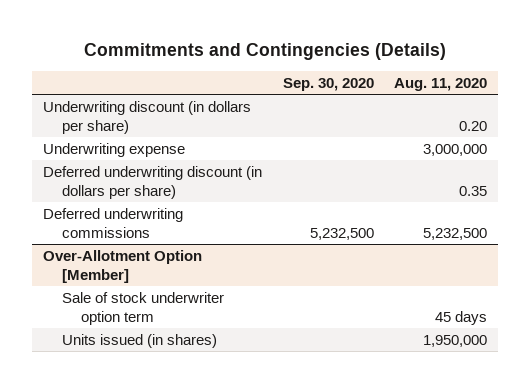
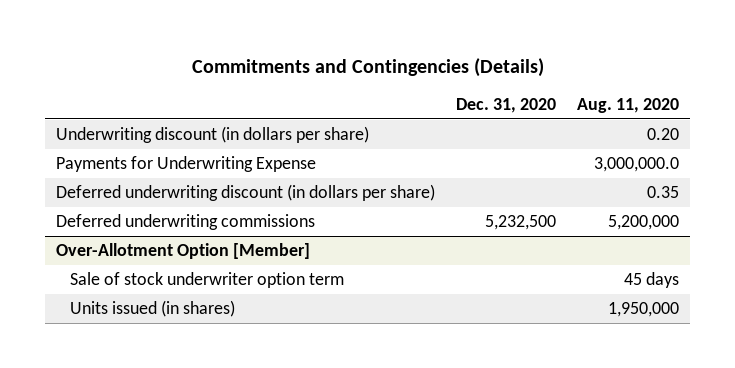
- | Sep. 30, 2020 | Aug. 11, 2020
+ | Dec. 31, 2020 | Aug. 11, 2020
- Underwriting expense | | 3,000,000
+ Payments for Underwriting Expense | | 3,000,000.0
- Deferred underwriting commissions | 5,232,500 | 5,232,500
+ Deferred underwriting commissions | 5,232,500 | 5,200,000

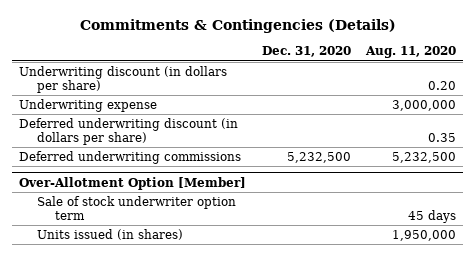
- Commitments and Contingencies (Details)
+ Commitments & Contingencies (Details)
- Payments for Underwriting Expense | | 3,000,000.0
+ Underwriting expense | | 3,000,000
- Deferred underwriting commissions | 5,232,500 | 5,200,000
+ Deferred underwriting commissions | 5,232,500 | 5,232,500

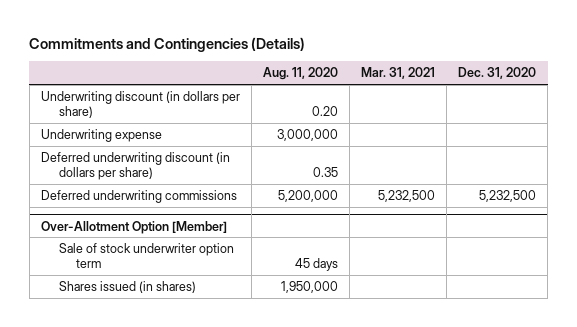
- Commitments & Contingencies (Details)
+ Commitments and Contingencies (Details)
- | Dec. 31, 2020 | Aug. 11, 2020
+ | Aug. 11, 2020 | Mar. 31, 2021 | Dec. 31, 2020
- Deferred underwriting commissions | 5,232,500 | 5,232,500
+ Deferred underwriting commissions | 5,200,000 | 5,232,500 | 5,232,500
@ Over-Allotment Option [Member]
- Units issued (in shares) | | 1,950,000
+ Shares issued (in shares) | 1,950,000 | |

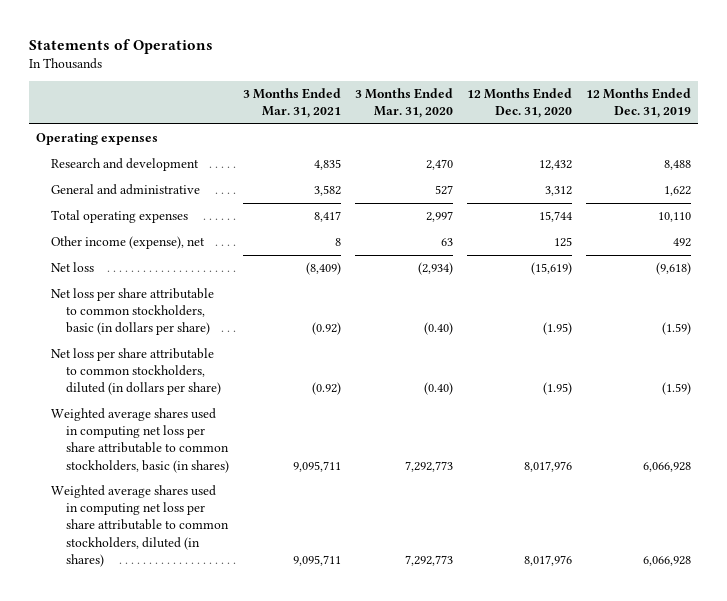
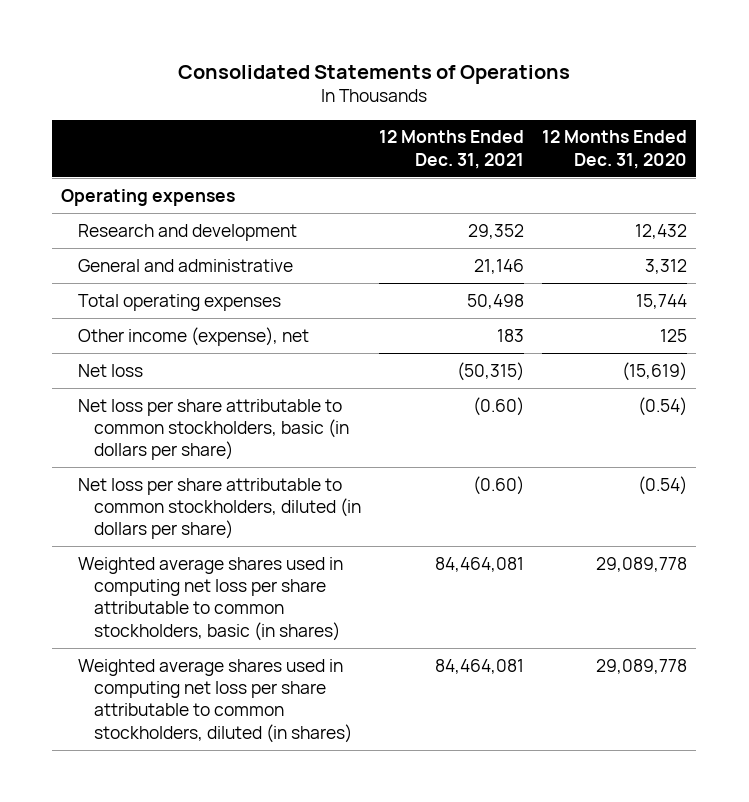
- Statements of Operations
+ Consolidated Statements of Operations
- | 3 Months Ended Mar. 31, 2021 | 3 Months Ended Mar. 31, 2020 | 12 Months Ended Dec. 31, 2020 | 12 Months Ended Dec. 31, 2019
+ | 12 Months Ended Dec. 31, 2021 | 12 Months Ended Dec. 31, 2020
- Net loss per share attributable to common stockholders, basic (in dollars per share) | (0.92) | (0.40) | (1.95) | (1.59)
- Net loss per share attributable to common stockholders, diluted (in dollars per share) | (0.92) | (0.40) | (1.95) | (1.59)
- Weighted average shares used in computing net loss per share attributable to common stockholders, basic (in shares) | 9,095,711 | 7,292,773 | 8,017,976 | 6,066,928
- Weighted average shares used in computing net loss per share attributable to common stockholders, diluted (in shares) | 9,095,711 | 7,292,773 | 8,017,976 | 6,066,928
+ Net loss per share attributable to common stockholders, basic (in dollars per share) | (0.60) | (0.54)
+ Net loss per share attributable to common stockholders, diluted (in dollars per share) | (0.60) | (0.54)
+ Weighted average shares used in computing net loss per share attributable to common stockholders, basic (in shares) | 84,464,081 | 29,089,778
+ Weighted average shares used in computing net loss per share attributable to common stockholders, diluted (in shares) | 84,464,081 | 29,089,778

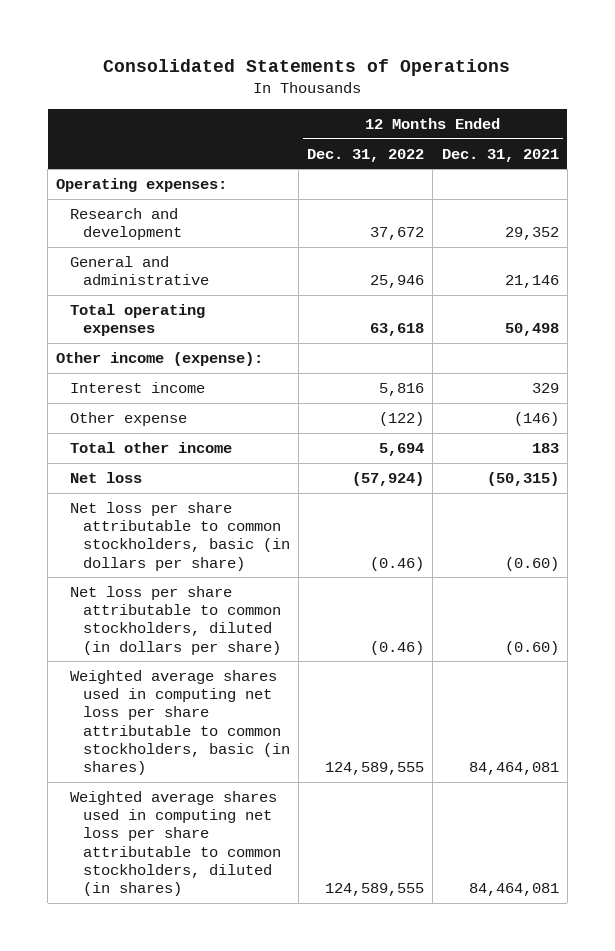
- | 12 Months Ended Dec. 31, 2021 | 12 Months Ended Dec. 31, 2020
+ | 12 Months Ended Dec. 31, 2022 | 12 Months Ended Dec. 31, 2021
- Operating expenses
+ Operating expenses:
- Other income (expense), net | 183 | 125
+ Other income (expense):
+ Interest income | 5,816 | 329
+ Other expense | (122) | (146)
+ Total other income | 5,694 | 183

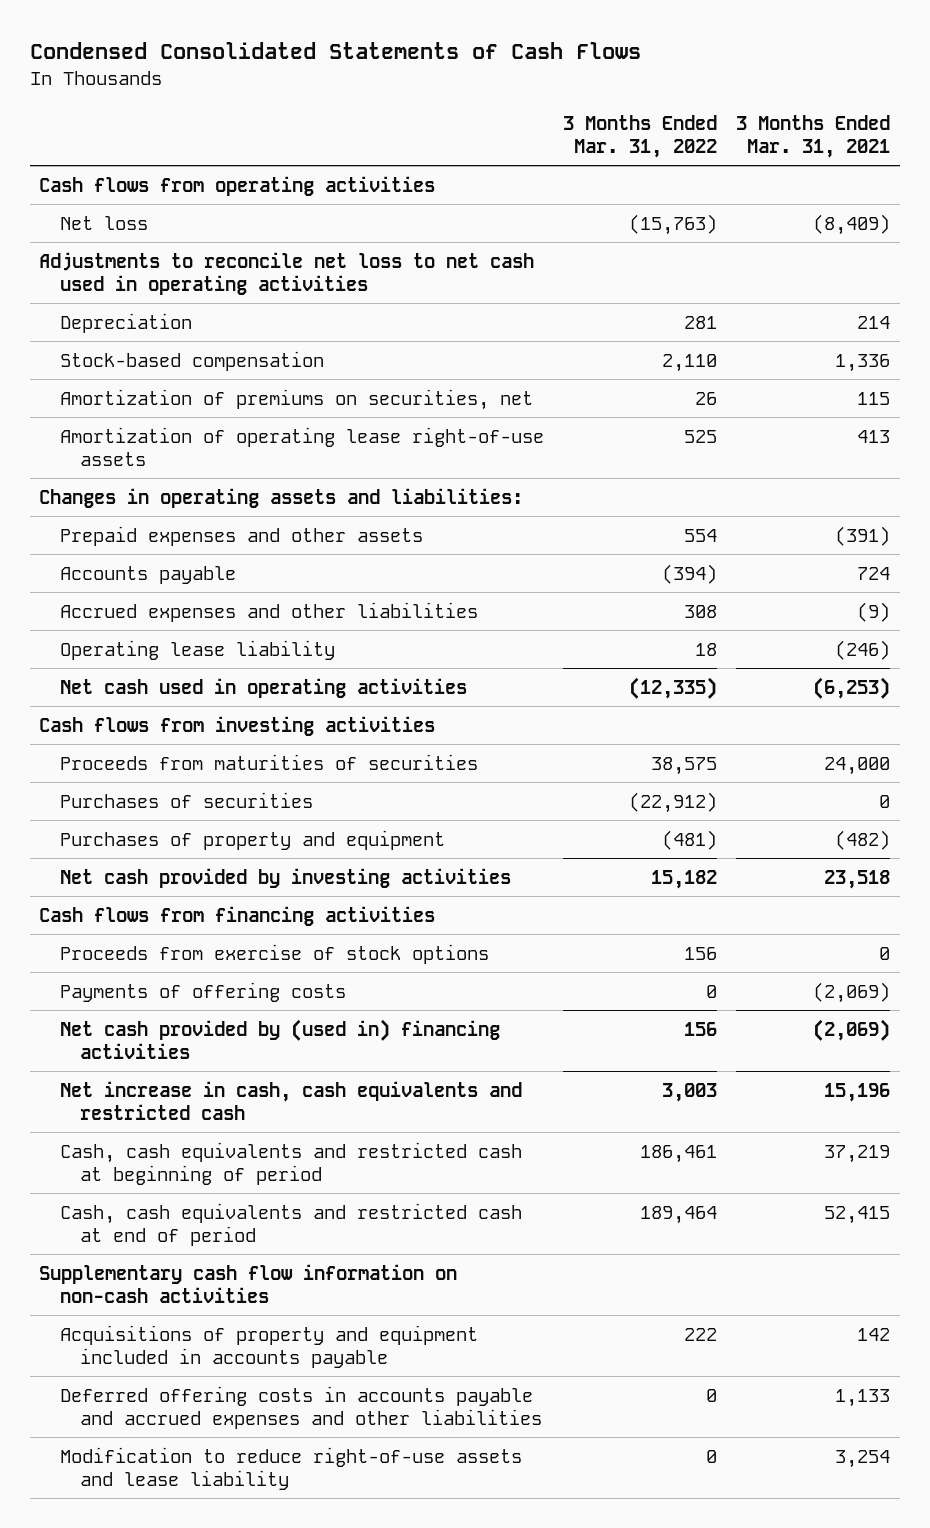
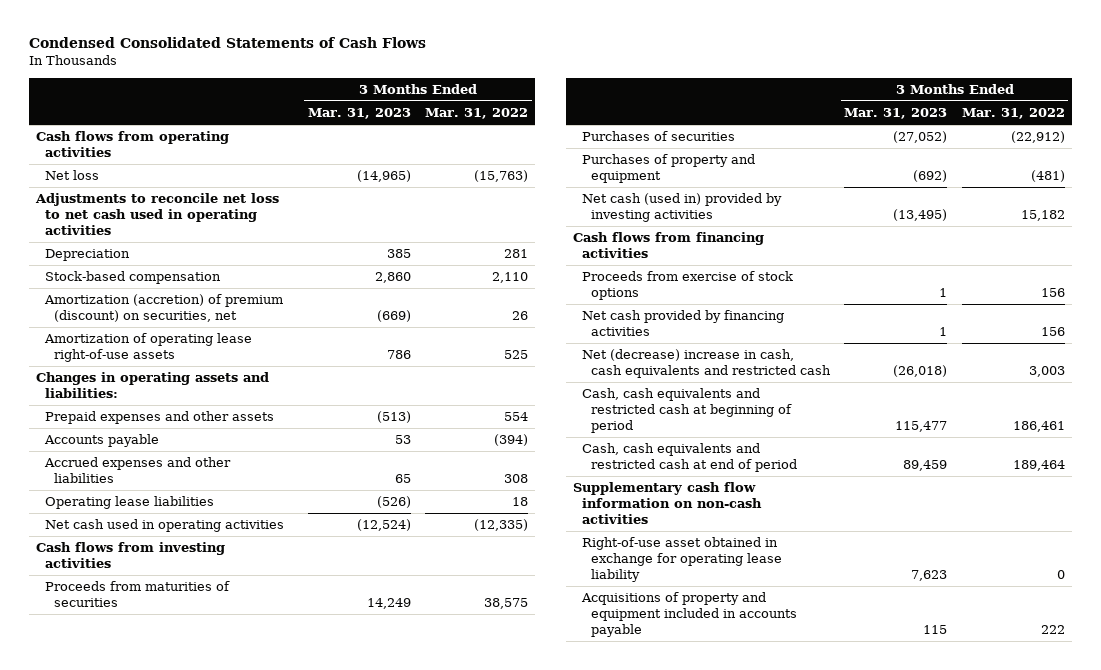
- | 3 Months Ended Mar. 31, 2022 | 3 Months Ended Mar. 31, 2021
+ | 3 Months Ended Mar. 31, 2023 | 3 Months Ended Mar. 31, 2022
- Amortization of premiums on securities, net | 26 | 115
+ Amortization (accretion) of premium (discount) on securities, net | (669) | 26
- Operating lease liability | 18 | (246)
+ Operating lease liabilities | (526) | 18
- Net cash provided by investing activities | 15,182 | 23,518
+ Net cash (used in) provided by investing activities | (13,495) | 15,182
- Payments of offering costs | 0 | (2,069)
- Net cash provided by (used in) financing activities | 156 | (2,069)
- Net increase in cash, cash equivalents and restricted cash | 3,003 | 15,196
+ Net cash provided by financing activities | 1 | 156
+ Net (decrease) increase in cash, cash equivalents and restricted cash | (26,018) | 3,003
+ Right-of-use asset obtained in exchange for operating lease liability | 7,623 | 0
- Deferred offering costs in accounts payable and accrued expenses and other liabilities | 0 | 1,133
- Modification to reduce right-of-use assets and lease liability | 0 | 3,254

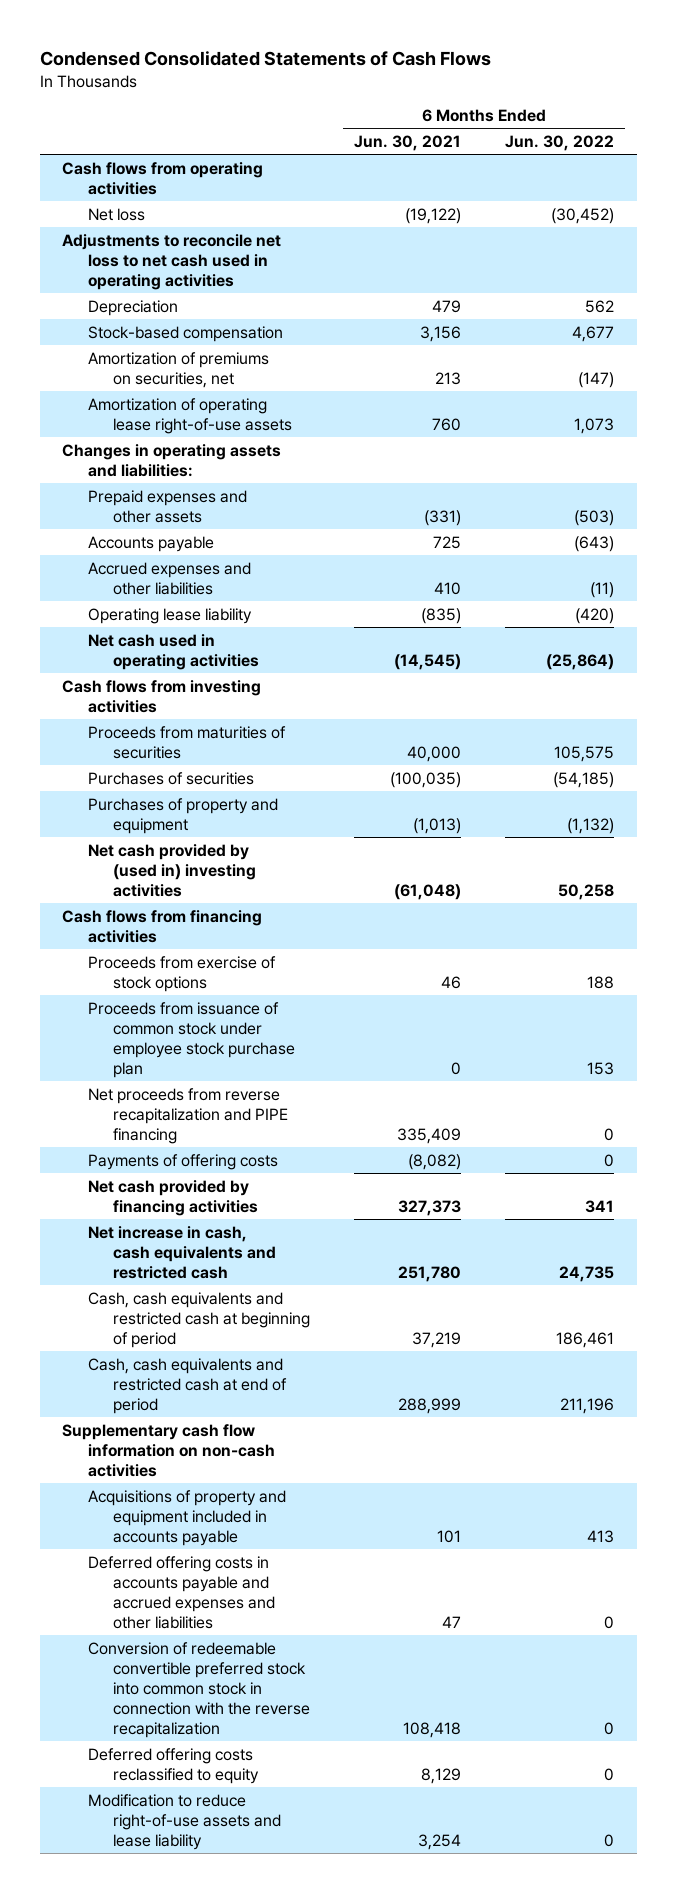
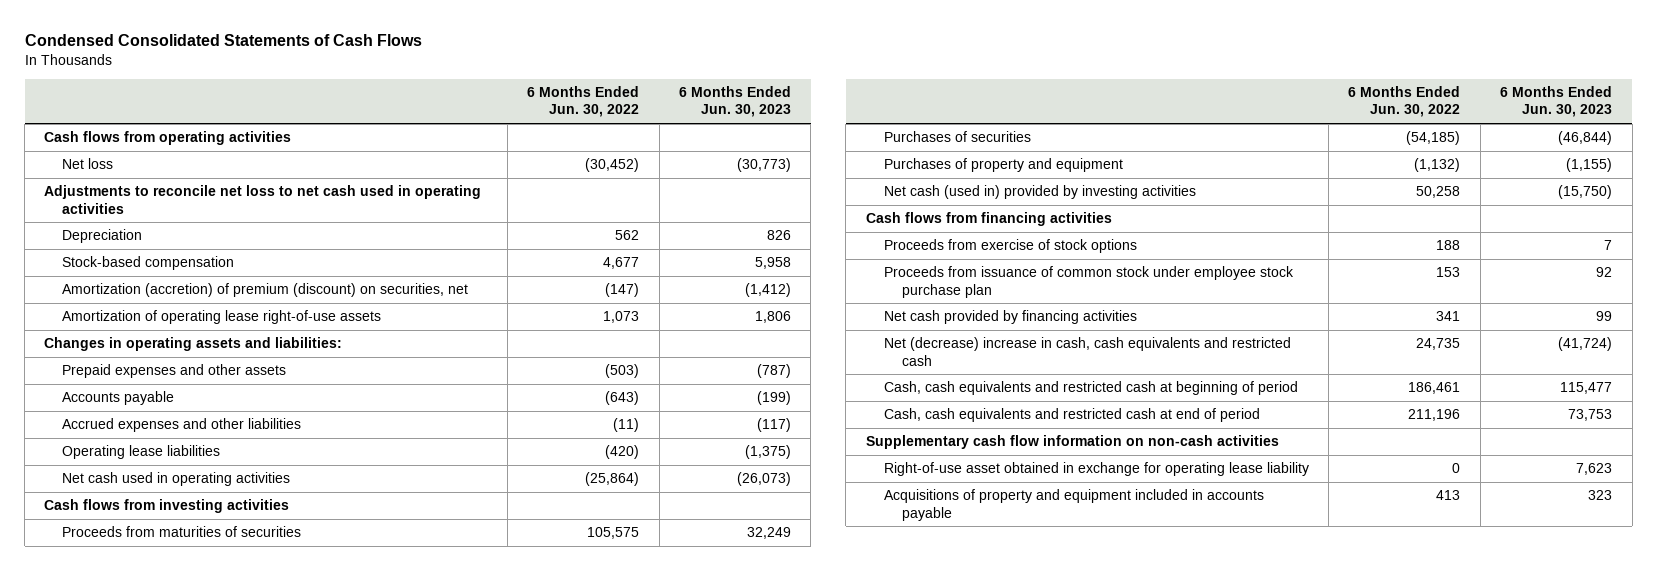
- | 6 Months Ended Jun. 30, 2021 | 6 Months Ended Jun. 30, 2022
+ | 6 Months Ended Jun. 30, 2022 | 6 Months Ended Jun. 30, 2023
- Amortization of premiums on securities, net | 213 | (147)
+ Amortization (accretion) of premium (discount) on securities, net | (147) | (1,412)
- Operating lease liability | (835) | (420)
+ Operating lease liabilities | (420) | (1,375)
- Net cash provided by (used in) investing activities | (61,048) | 50,258
+ Net cash (used in) provided by investing activities | 50,258 | (15,750)
- Net proceeds from reverse recapitalization and PIPE financing | 335,409 | 0
- Payments of offering costs | (8,082) | 0
- Net increase in cash, cash equivalents and restricted cash | 251,780 | 24,735
+ Net (decrease) increase in cash, cash equivalents and restricted cash | 24,735 | (41,724)
+ Right-of-use asset obtained in exchange for operating lease liability | 0 | 7,623
- Deferred offering costs in accounts payable and accrued expenses and other liabilities | 47 | 0
- Conversion of redeemable convertible preferred stock into common stock in connection with the reverse recapitalization | 108,418 | 0
- Deferred offering costs reclassified to equity | 8,129 | 0
- Modification to reduce right-of-use assets and lease liability | 3,254 | 0

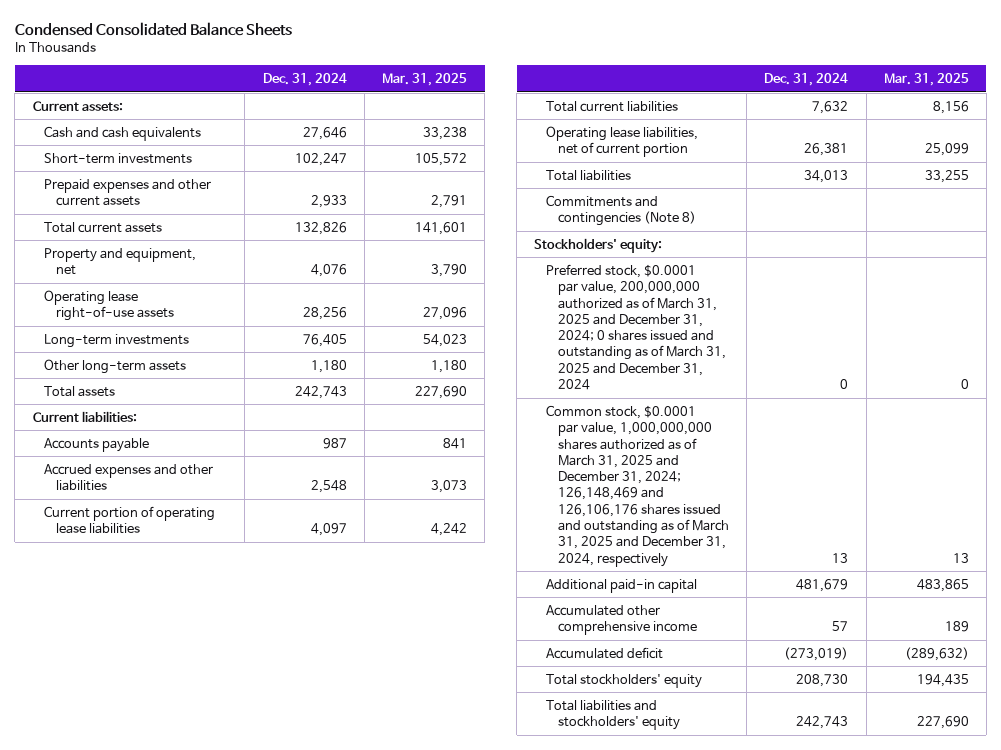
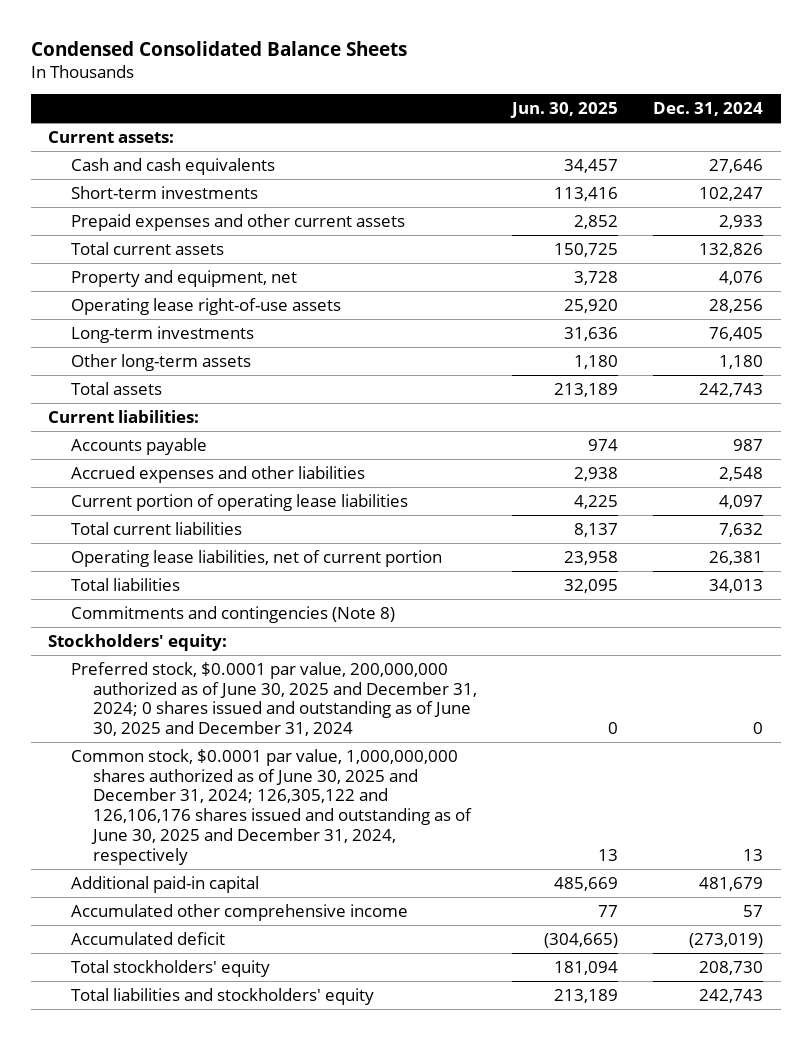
- | Dec. 31, 2024 | Mar. 31, 2025
+ | Jun. 30, 2025 | Dec. 31, 2024
- Preferred stock, $0.0001 par value, 200,000,000 authorized as of March 31, 2025 and December 31, 2024; 0 shares issued and outstanding as of March 31, 2025 and December 31, 2024 | 0 | 0
- Common stock, $0.0001 par value, 1,000,000,000 shares authorized as of March 31, 2025 and December 31, 2024; 126,148,469 and 126,106,176 shares issued and outstanding as of March 31, 2025 and December 31, 2024, respectively | 13 | 13
+ Preferred stock, $0.0001 par value, 200,000,000 authorized as of June 30, 2025 and December 31, 2024; 0 shares issued and outstanding as of June 30, 2025 and December 31, 2024 | 0 | 0
+ Common stock, $0.0001 par value, 1,000,000,000 shares authorized as of June 30, 2025 and December 31, 2024; 126,305,122 and 126,106,176 shares issued and outstanding as of June 30, 2025 and December 31, 2024, respectively | 13 | 13

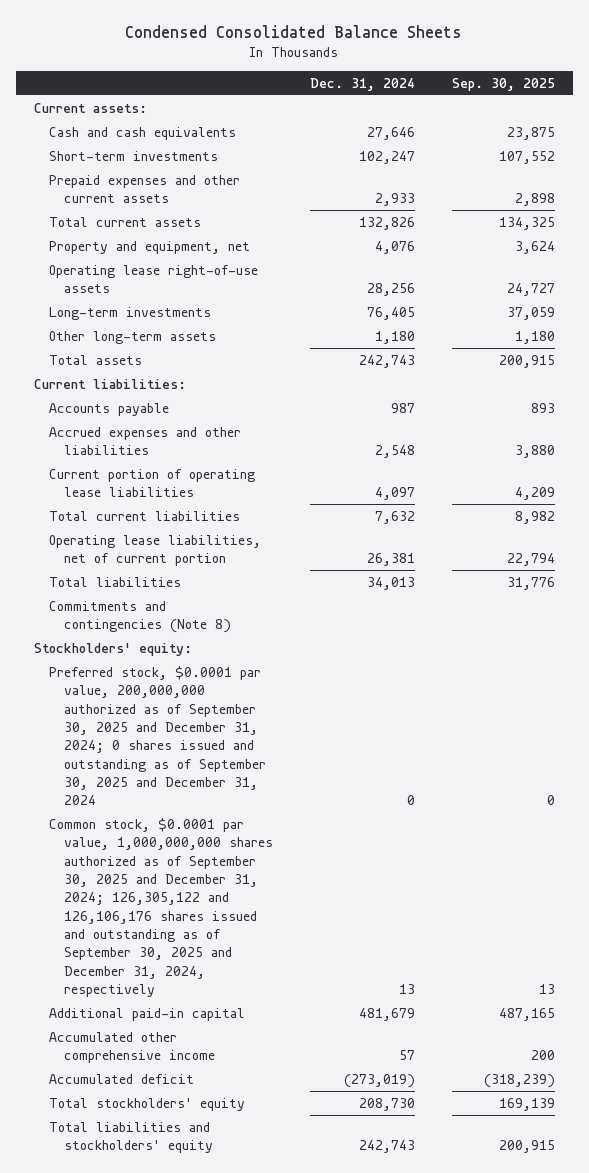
- | Jun. 30, 2025 | Dec. 31, 2024
+ | Dec. 31, 2024 | Sep. 30, 2025
- Preferred stock, $0.0001 par value, 200,000,000 authorized as of June 30, 2025 and December 31, 2024; 0 shares issued and outstanding as of June 30, 2025 and December 31, 2024 | 0 | 0
- Common stock, $0.0001 par value, 1,000,000,000 shares authorized as of June 30, 2025 and December 31, 2024; 126,305,122 and 126,106,176 shares issued and outstanding as of June 30, 2025 and December 31, 2024, respectively | 13 | 13
+ Preferred stock, $0.0001 par value, 200,000,000 authorized as of September 30, 2025 and December 31, 2024; 0 shares issued and outstanding as of September 30, 2025 and December 31, 2024 | 0 | 0
+ Common stock, $0.0001 par value, 1,000,000,000 shares authorized as of September 30, 2025 and December 31, 2024; 126,305,122 and 126,106,176 shares issued and outstanding as of September 30, 2025 and December 31, 2024, respectively | 13 | 13

